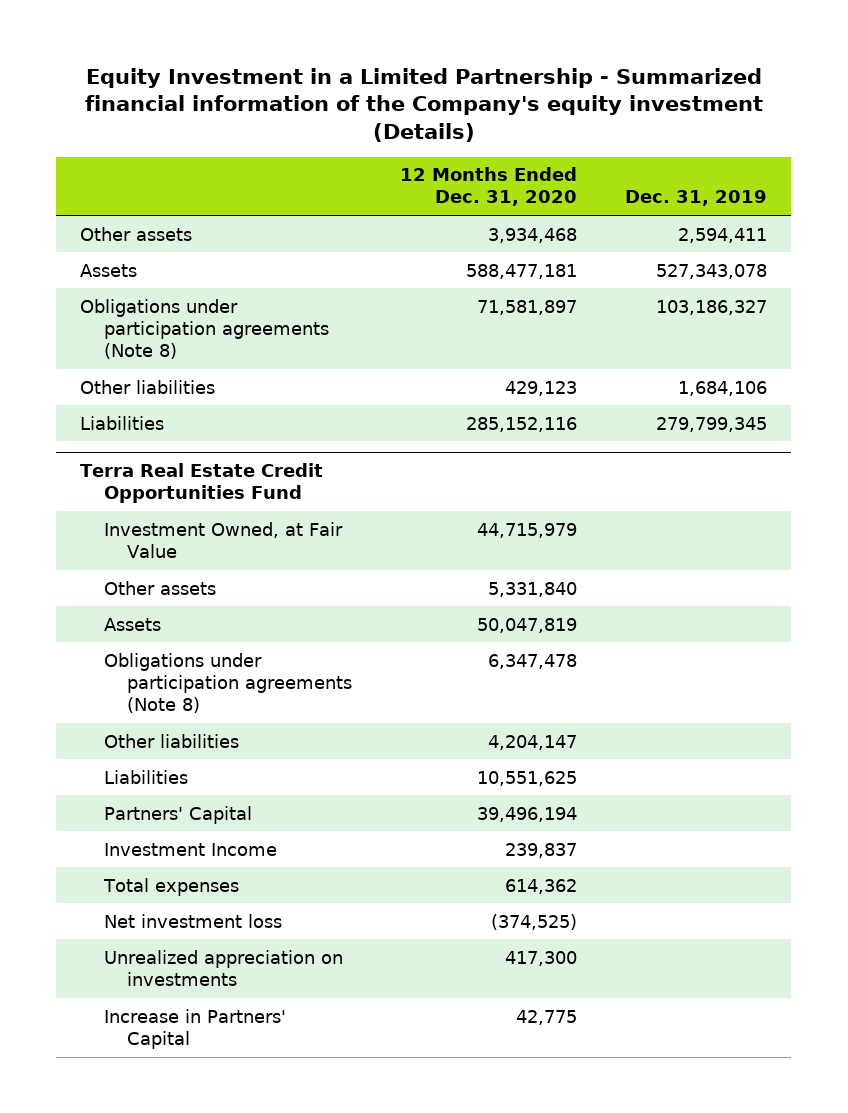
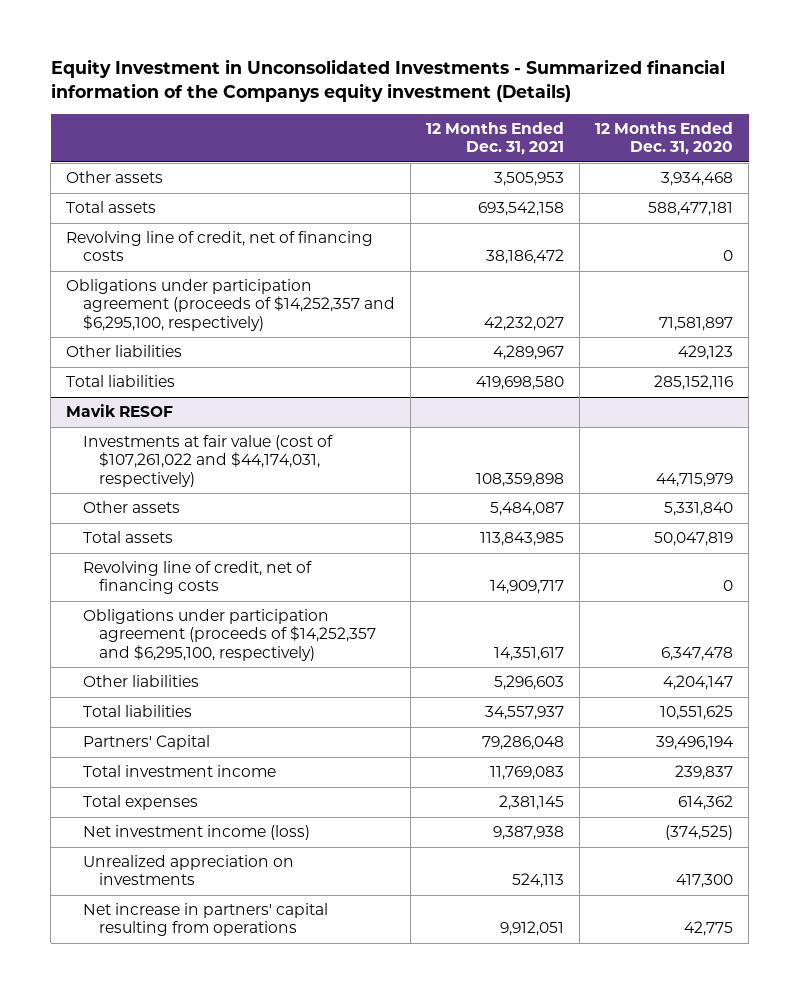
- Equity Investment in a Limited Partnership - Summarized financial information of the Company's equity investment (Details)
+ Equity Investment in Unconsolidated Investments - Summarized financial information of the Companys equity investment (Details)
- | 12 Months Ended Dec. 31, 2020 | Dec. 31, 2019
+ | 12 Months Ended Dec. 31, 2021 | 12 Months Ended Dec. 31, 2020
- Assets | 588,477,181 | 527,343,078
- Obligations under participation agreements (Note 8) | 71,581,897 | 103,186,327
+ Total assets | 693,542,158 | 588,477,181
+ Revolving line of credit, net of financing costs | 38,186,472 | 0
+ Obligations under participation agreement (proceeds of $14,252,357 and $6,295,100, respectively) | 42,232,027 | 71,581,897
- Liabilities | 285,152,116 | 279,799,345
- Terra Real Estate Credit Opportunities Fund
- Investment Owned, at Fair Value | 44,715,979 |
+ Total liabilities | 419,698,580 | 285,152,116
+ Mavik RESOF
+ Investments at fair value (cost of $107,261,022 and $44,174,031, respectively) | 108,359,898 | 44,715,979
- Assets | 50,047,819 |
- Obligations under participation agreements (Note 8) | 6,347,478 |
+ Total assets | 113,843,985 | 50,047,819
+ Revolving line of credit, net of financing costs | 14,909,717 | 0
+ Obligations under participation agreement (proceeds of $14,252,357 and $6,295,100, respectively) | 14,351,617 | 6,347,478
- Liabilities | 10,551,625 |
+ Total liabilities | 34,557,937 | 10,551,625
- Investment Income | 239,837 |
+ Total investment income | 11,769,083 | 239,837
- Net investment loss | (374,525) |
+ Net investment income (loss) | 9,387,938 | (374,525)
- Increase in Partners' Capital | 42,775 |
+ Net increase in partners' capital resulting from operations | 9,912,051 | 42,775

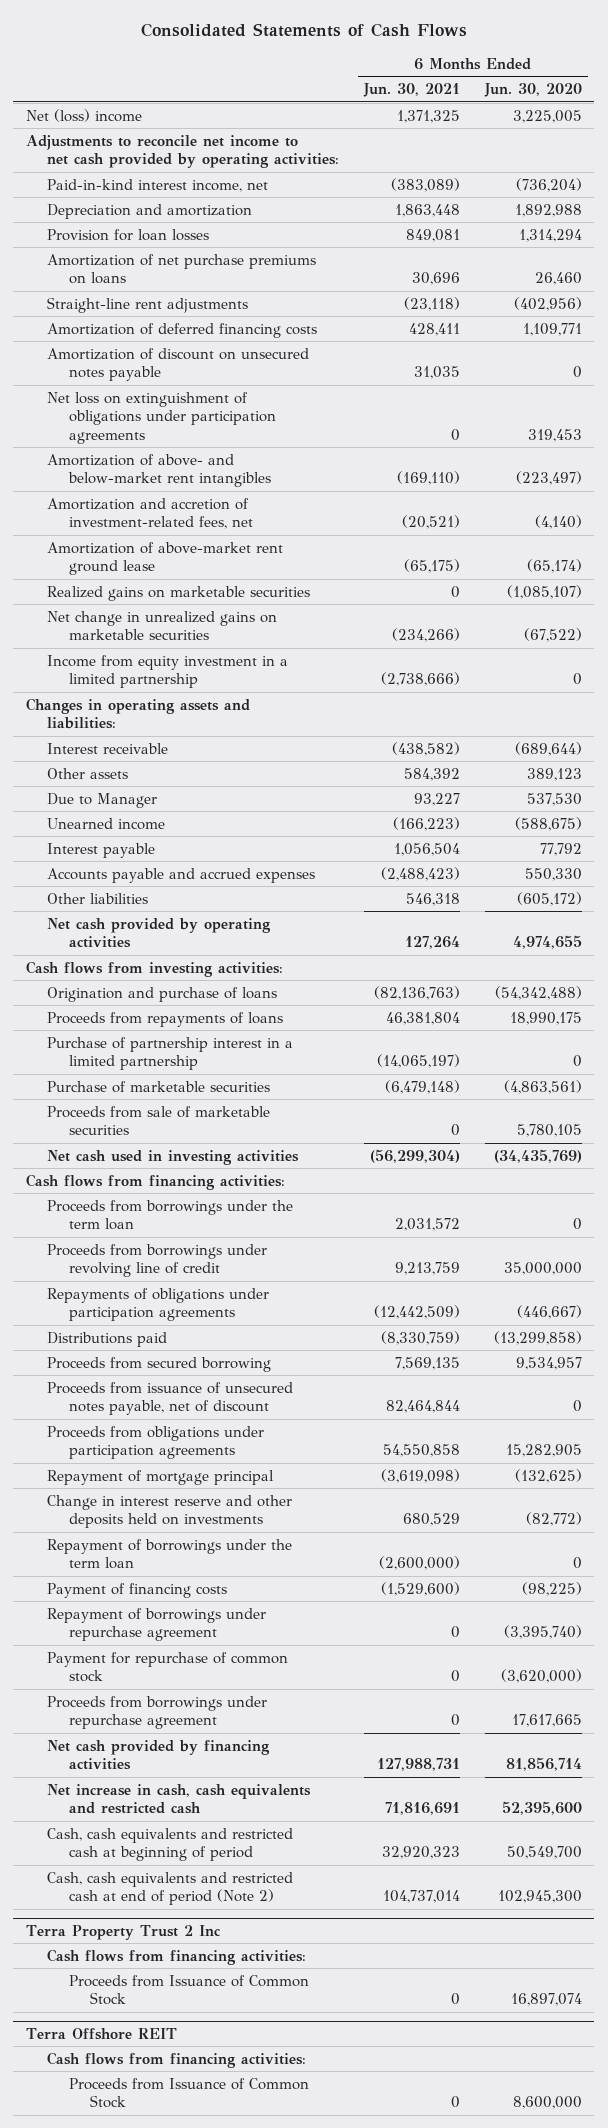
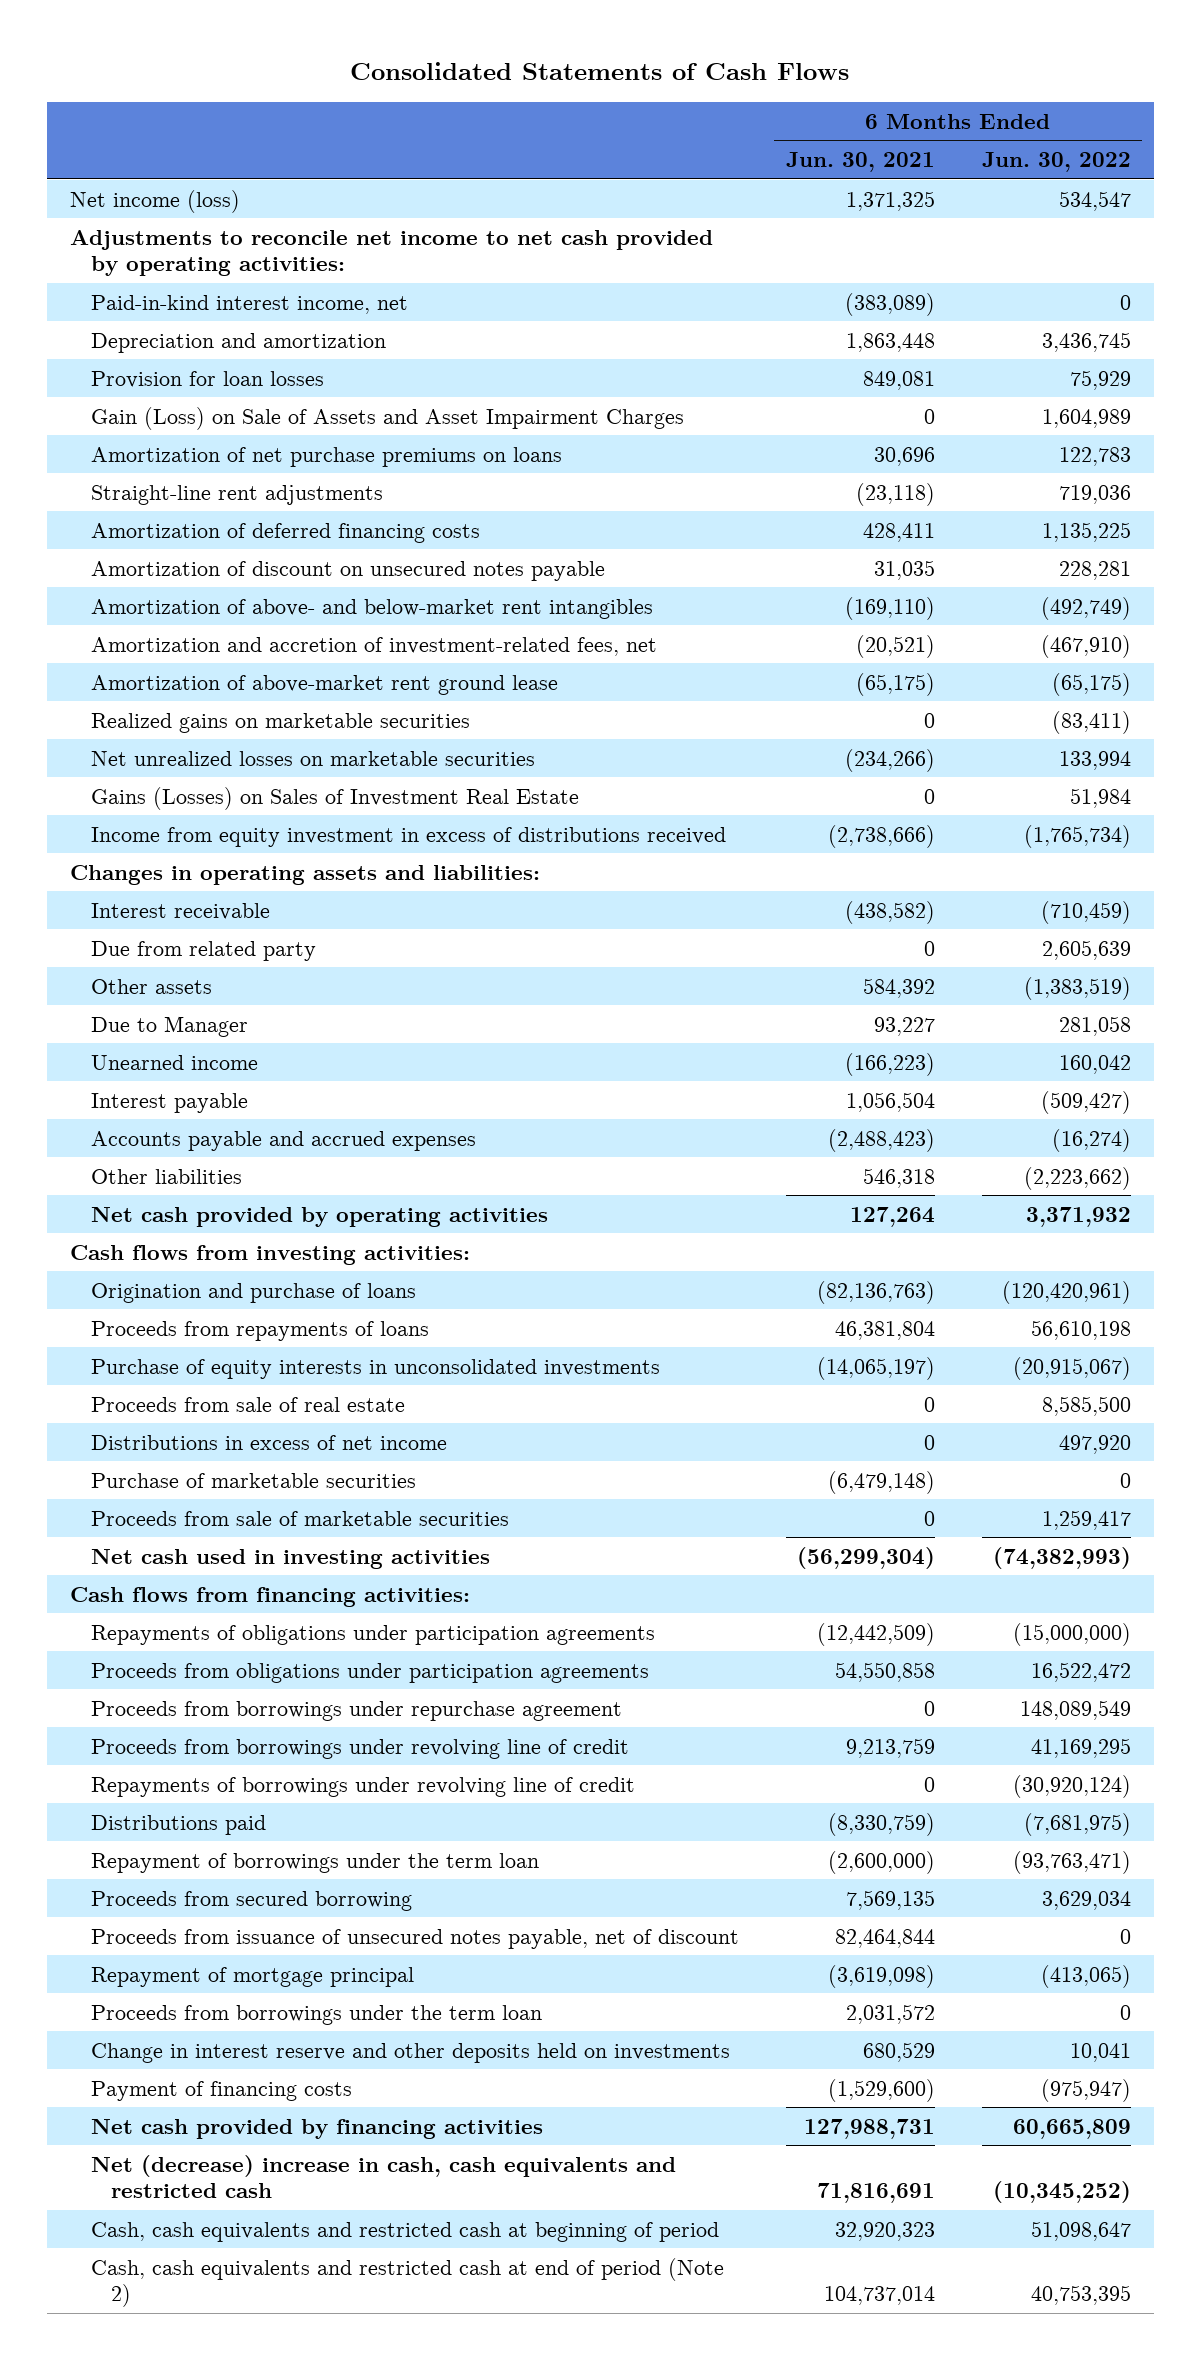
- | 6 Months Ended Jun. 30, 2021 | 6 Months Ended Jun. 30, 2020
+ | 6 Months Ended Jun. 30, 2021 | 6 Months Ended Jun. 30, 2022
- Net (loss) income | 1,371,325 | 3,225,005
+ Net income (loss) | 1,371,325 | 534,547
+ Gain (Loss) on Sale of Assets and Asset Impairment Charges | 0 | 1,604,989
- Net loss on extinguishment of obligations under participation agreements | 0 | 319,453
- Net change in unrealized gains on marketable securities | (234,266) | (67,522)
- Income from equity investment in a limited partnership | (2,738,666) | 0
+ Net unrealized losses on marketable securities | (234,266) | 133,994
+ Gains (Losses) on Sales of Investment Real Estate | 0 | 51,984
+ Income from equity investment in excess of distributions received | (2,738,666) | (1,765,734)
+ Due from related party | 0 | 2,605,639
- Purchase of partnership interest in a limited partnership | (14,065,197) | 0
+ Purchase of equity interests in unconsolidated investments | (14,065,197) | (20,915,067)
+ Proceeds from sale of real estate | 0 | 8,585,500
+ Distributions in excess of net income | 0 | 497,920
moved up: Proceeds from obligations under participation agreements | 54,550,858 | 16,522,472
moved up: Proceeds from borrowings under repurchase agreement | 0 | 148,089,549
moved down: Proceeds from borrowings under revolving line of credit | 9,213,759 | 41,169,295
+ Repayments of borrowings under revolving line of credit | 0 | (30,920,124)
moved up: Repayment of borrowings under the term loan | (2,600,000) | (93,763,471)
moved down: Proceeds from borrowings under the term loan | 2,031,572 | 0
- Repayment of borrowings under repurchase agreement | 0 | (3,395,740)
- Payment for repurchase of common stock | 0 | (3,620,000)
- Net increase in cash, cash equivalents and restricted cash | 71,816,691 | 52,395,600
+ Net (decrease) increase in cash, cash equivalents and restricted cash | 71,816,691 | (10,345,252)
- Terra Property Trust 2 Inc
- Cash flows from financing activities:
- Proceeds from Issuance of Common Stock | 0 | 16,897,074
- Terra Offshore REIT
- Cash flows from financing activities:
- Proceeds from Issuance of Common Stock | 0 | 8,600,000

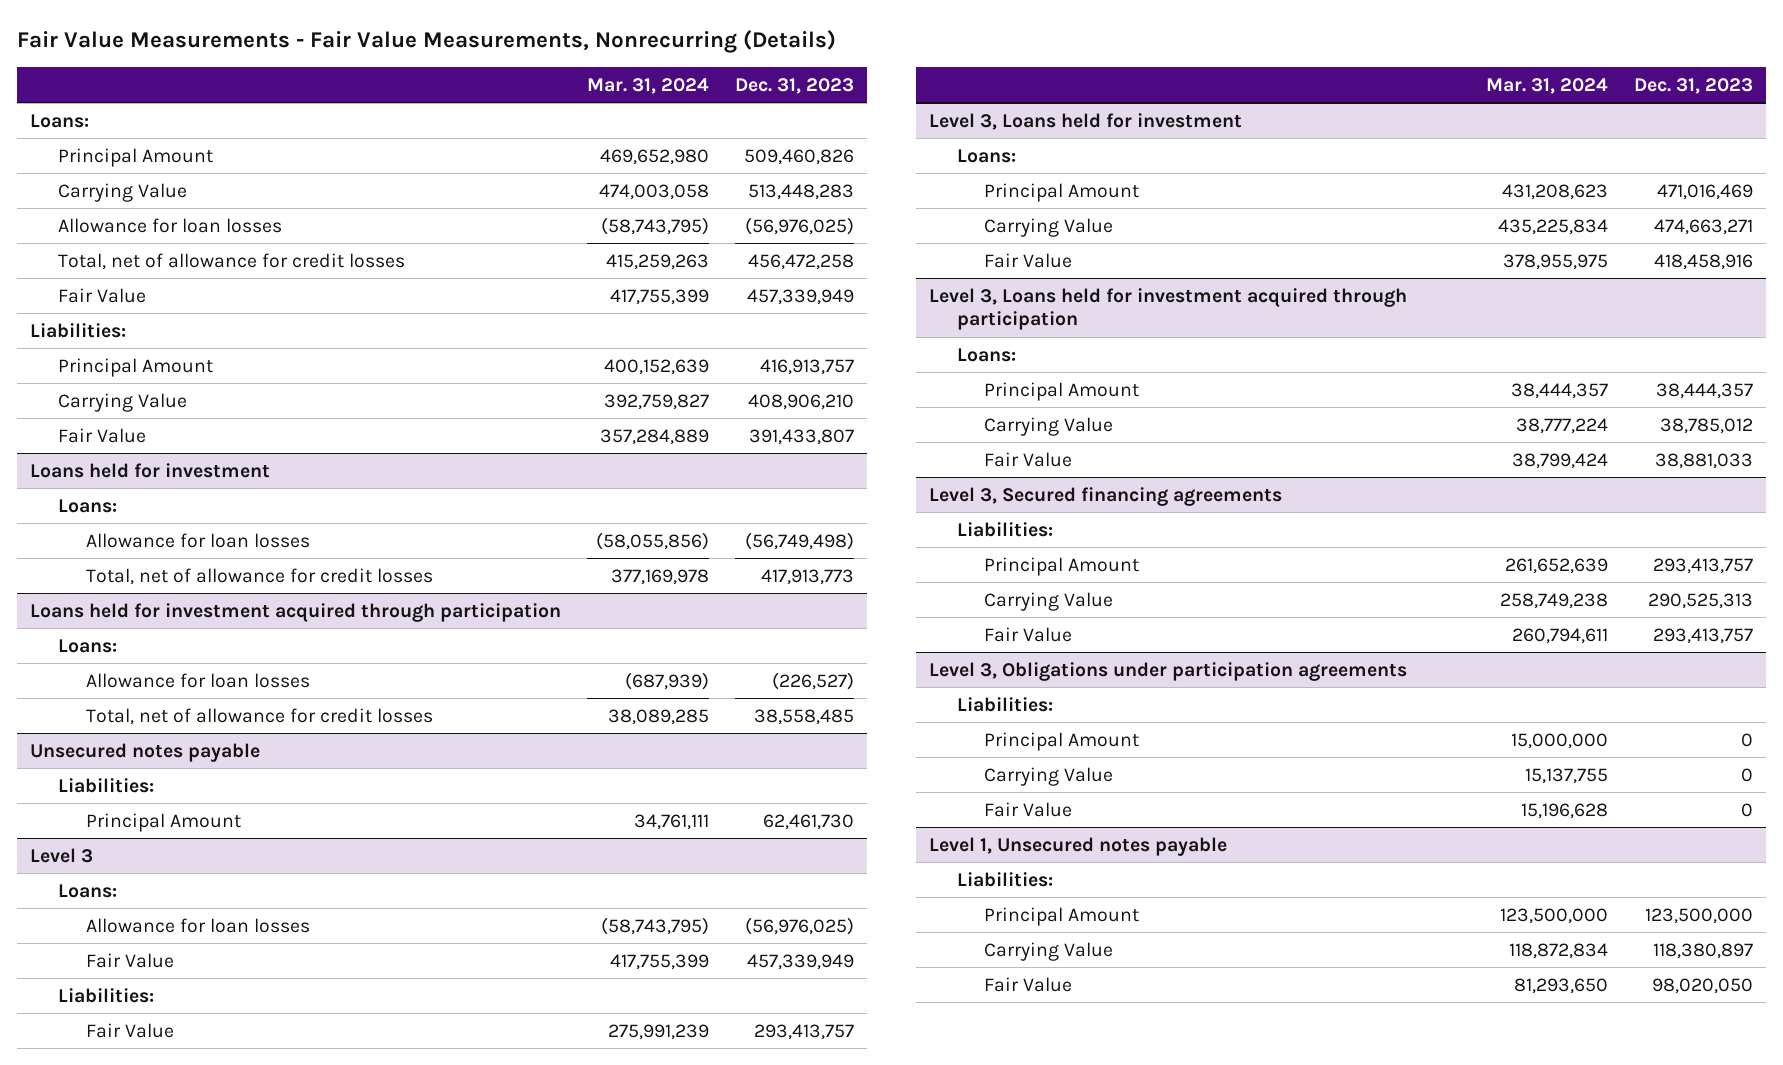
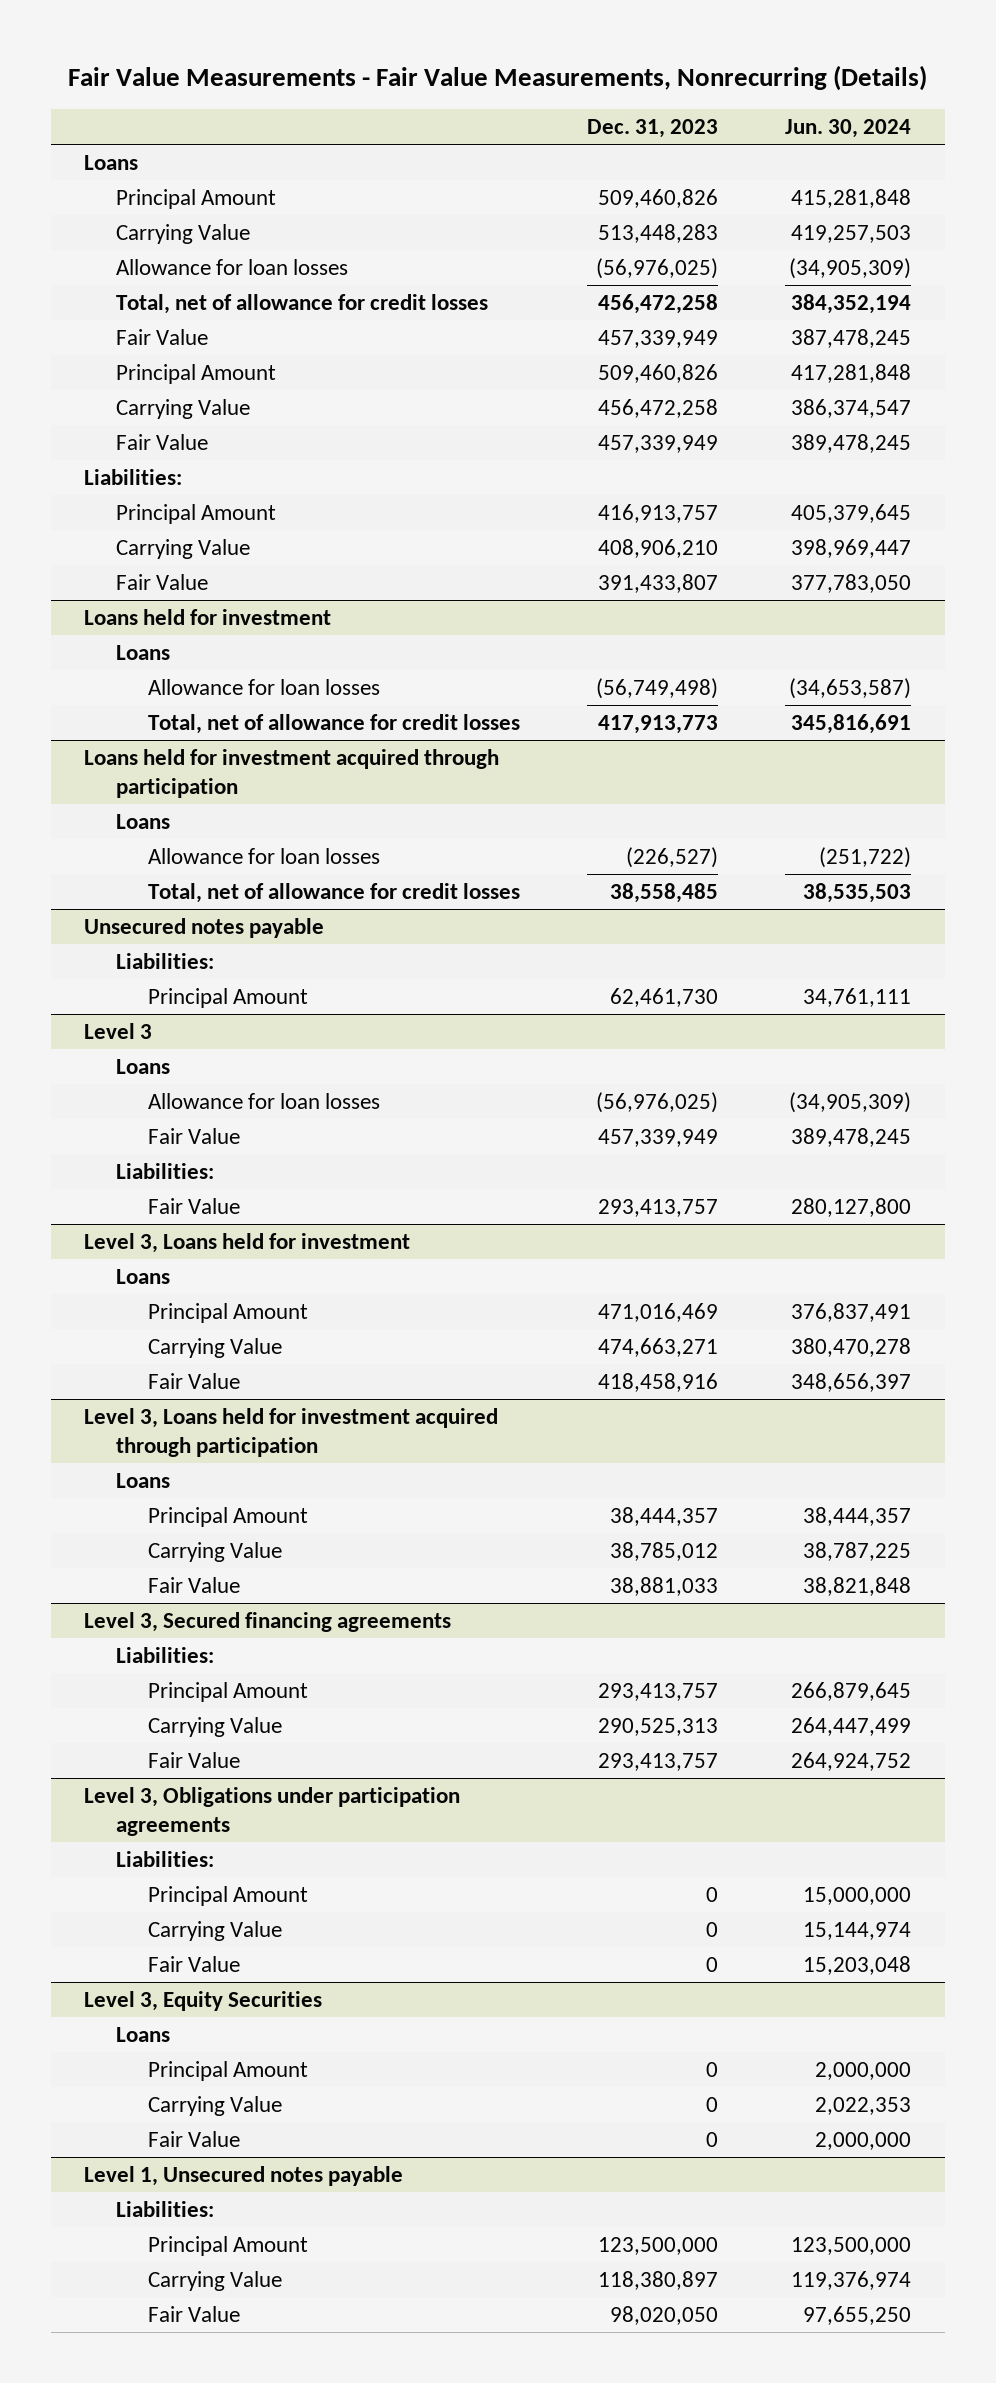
- | Mar. 31, 2024 | Dec. 31, 2023
+ | Dec. 31, 2023 | Jun. 30, 2024
- Loans:
+ Loans
+ Principal Amount | 509,460,826 | 417,281,848
+ Carrying Value | 456,472,258 | 386,374,547
+ Fair Value | 457,339,949 | 389,478,245
@ Loans held for investment
- Loans:
+ Loans
@ Loans held for investment acquired through participation
- Loans:
+ Loans
@ Level 3
- Loans:
+ Loans
@ Level 3, Loans held for investment
- Loans:
+ Loans
@ Level 3, Loans held for investment acquired through participation
- Loans:
+ Loans
+ Level 3, Equity Securities
+ Loans
+ Principal Amount | 0 | 2,000,000
+ Carrying Value | 0 | 2,022,353
+ Fair Value | 0 | 2,000,000

